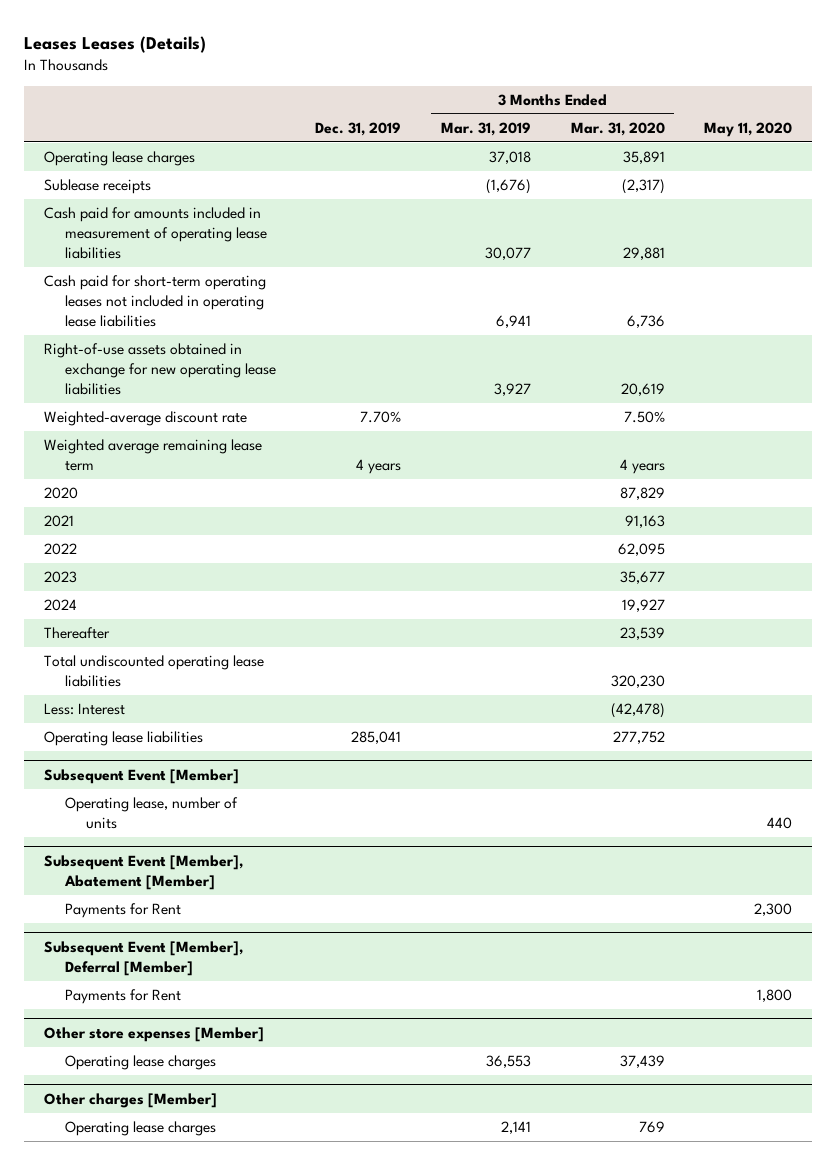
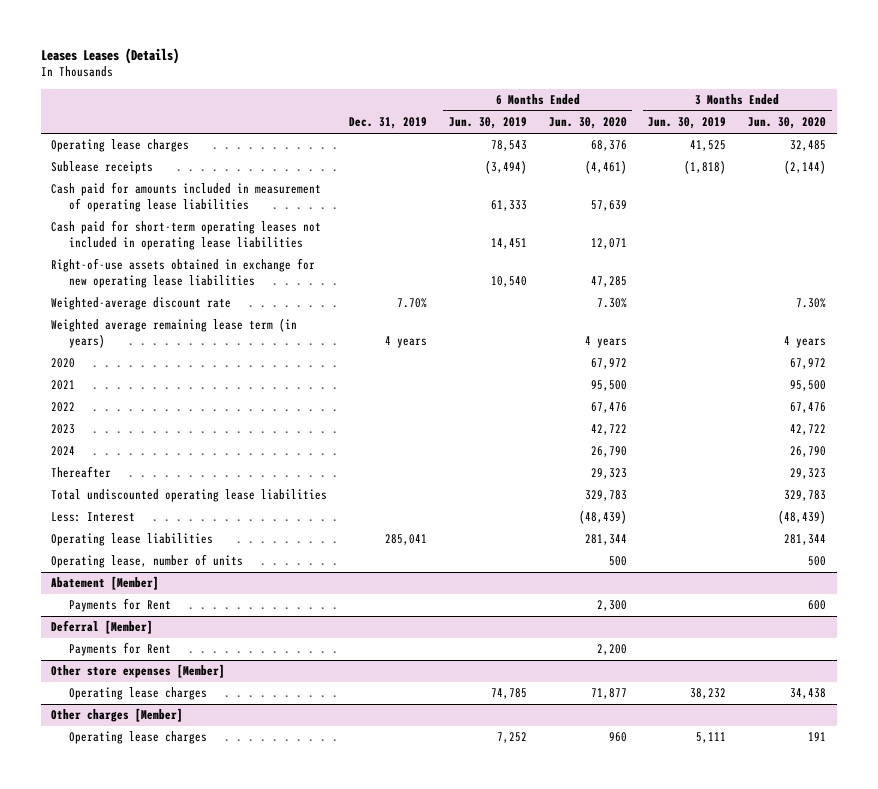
- | Dec. 31, 2019 | 3 Months Ended Mar. 31, 2019 | 3 Months Ended Mar. 31, 2020 | May 11, 2020
+ | Dec. 31, 2019 | 6 Months Ended Jun. 30, 2019 | 6 Months Ended Jun. 30, 2020 | 3 Months Ended Jun. 30, 2019 | 3 Months Ended Jun. 30, 2020
- Weighted average remaining lease term | 4 years | | 4 years |
+ Weighted average remaining lease term (in years) | 4 years | | 4 years | | 4 years
- Subsequent Event [Member]
- Operating lease, number of units | | | | 440
- Subsequent Event [Member], Abatement [Member]
+ Operating lease, number of units | | | 500 | | 500
+ Abatement [Member]
- Subsequent Event [Member], Deferral [Member]
+ Deferral [Member]

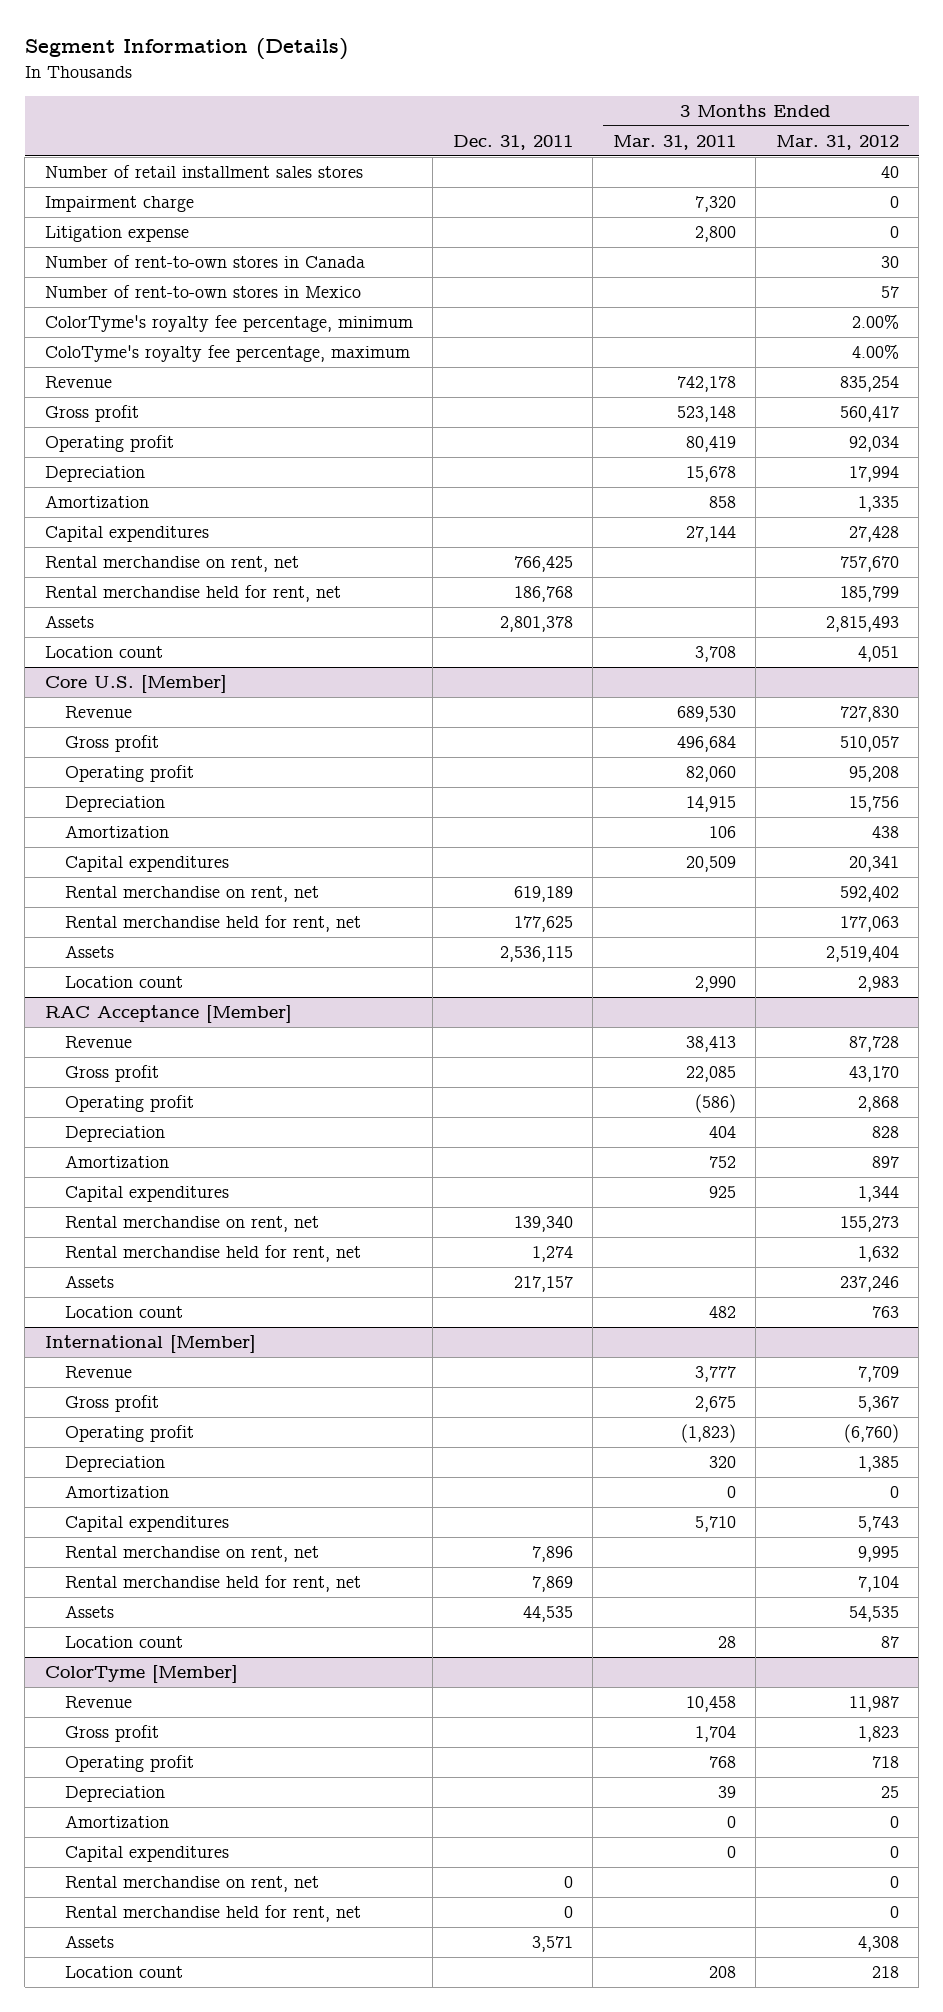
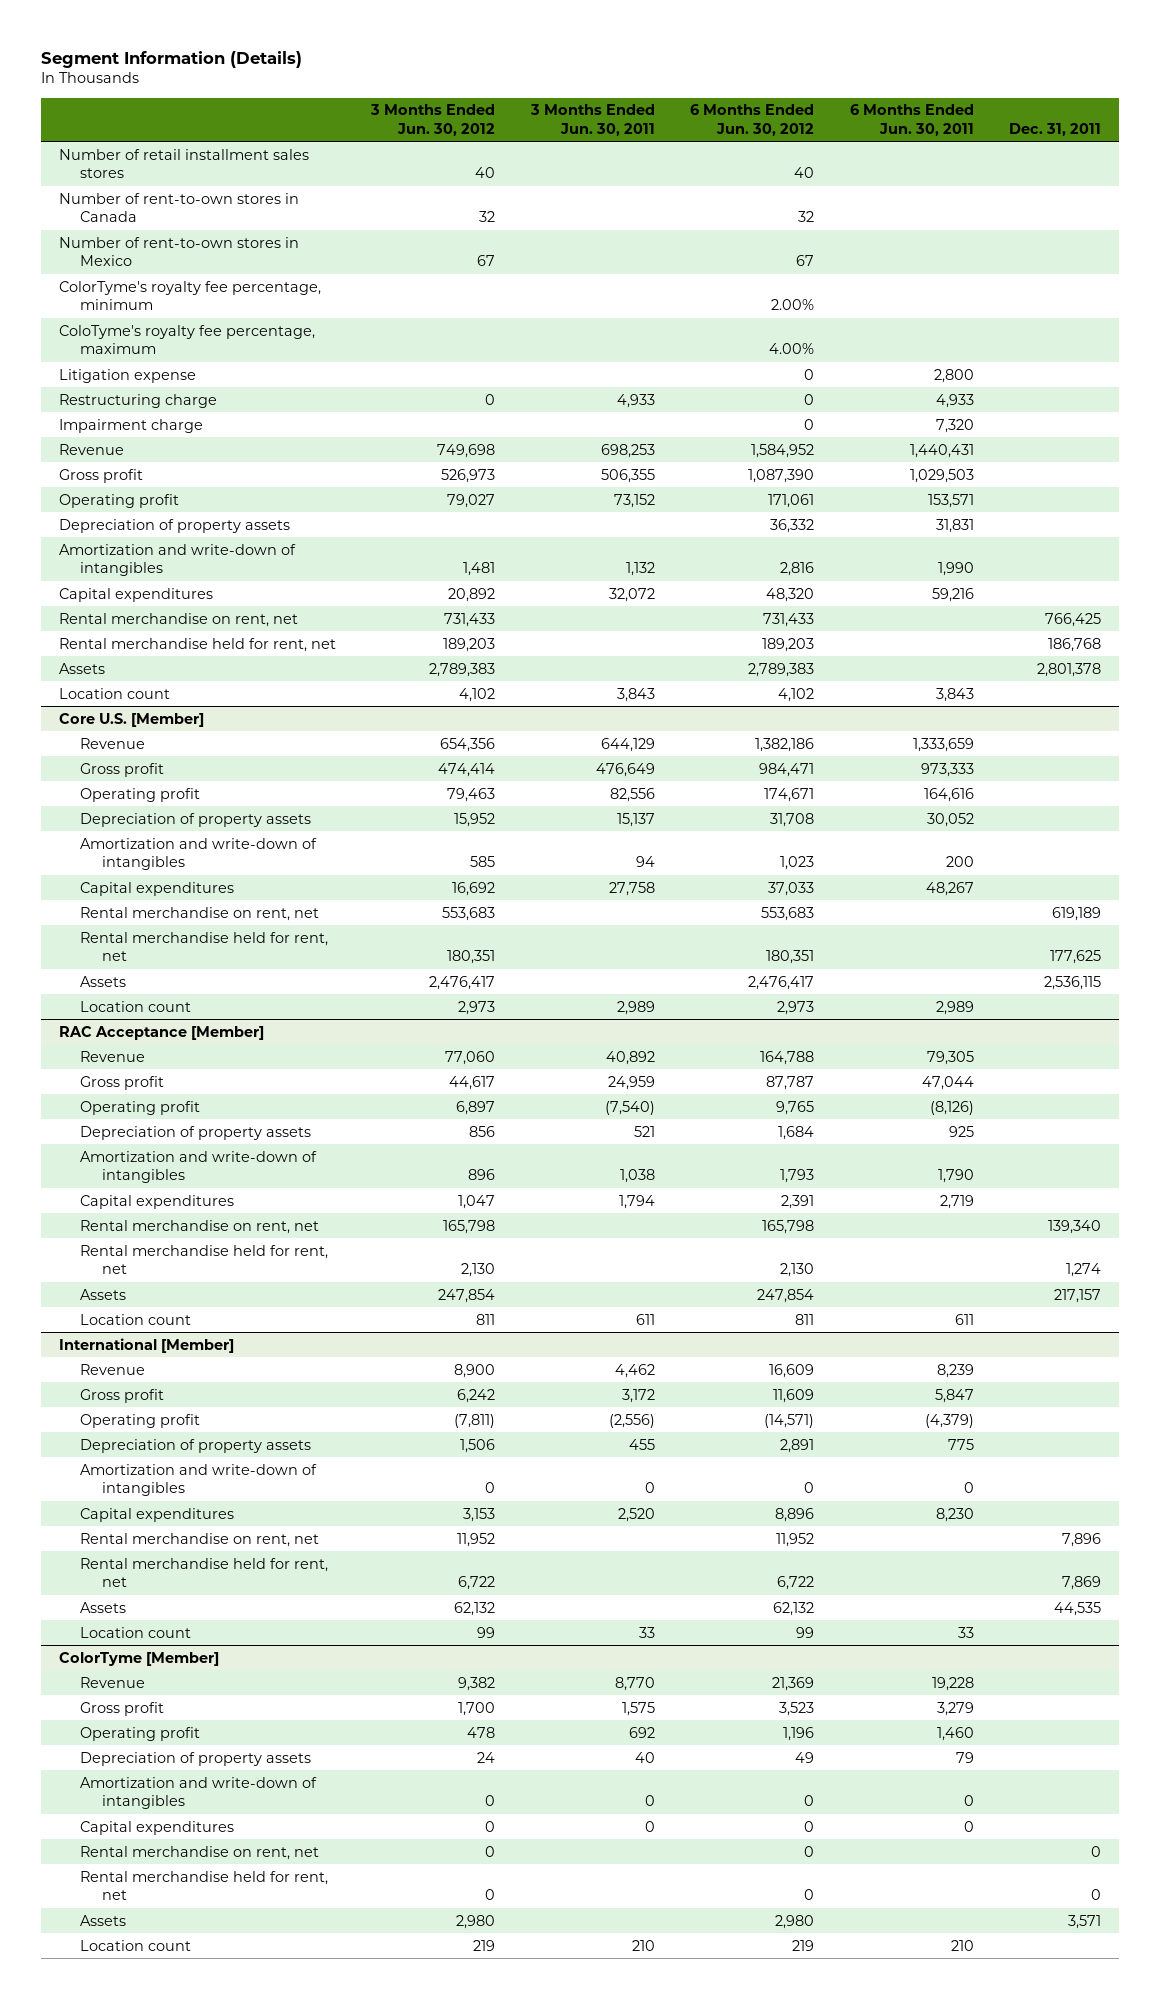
- | Dec. 31, 2011 | 3 Months Ended Mar. 31, 2011 | 3 Months Ended Mar. 31, 2012
+ | 3 Months Ended Jun. 30, 2012 | 3 Months Ended Jun. 30, 2011 | 6 Months Ended Jun. 30, 2012 | 6 Months Ended Jun. 30, 2011 | Dec. 31, 2011
moved down: Litigation expense | | | 0 | 2,800 |
+ Restructuring charge | 0 | 4,933 | 0 | 4,933 |
moved down: Impairment charge | | | 0 | 7,320 |
- Depreciation | | 15,678 | 17,994
- Amortization | | 858 | 1,335
+ Depreciation of property assets | | | 36,332 | 31,831 |
+ Amortization and write-down of intangibles | 1,481 | 1,132 | 2,816 | 1,990 |
@ Core U.S. [Member]
- Depreciation | | 14,915 | 15,756
- Amortization | | 106 | 438
+ Depreciation of property assets | 15,952 | 15,137 | 31,708 | 30,052 |
+ Amortization and write-down of intangibles | 585 | 94 | 1,023 | 200 |
@ RAC Acceptance [Member]
- Depreciation | | 404 | 828
- Amortization | | 752 | 897
+ Depreciation of property assets | 856 | 521 | 1,684 | 925 |
+ Amortization and write-down of intangibles | 896 | 1,038 | 1,793 | 1,790 |
@ International [Member]
- Depreciation | | 320 | 1,385
- Amortization | | 0 | 0
+ Depreciation of property assets | 1,506 | 455 | 2,891 | 775 |
+ Amortization and write-down of intangibles | 0 | 0 | 0 | 0 |
@ ColorTyme [Member]
- Depreciation | | 39 | 25
- Amortization | | 0 | 0
+ Depreciation of property assets | 24 | 40 | 49 | 79 |
+ Amortization and write-down of intangibles | 0 | 0 | 0 | 0 |

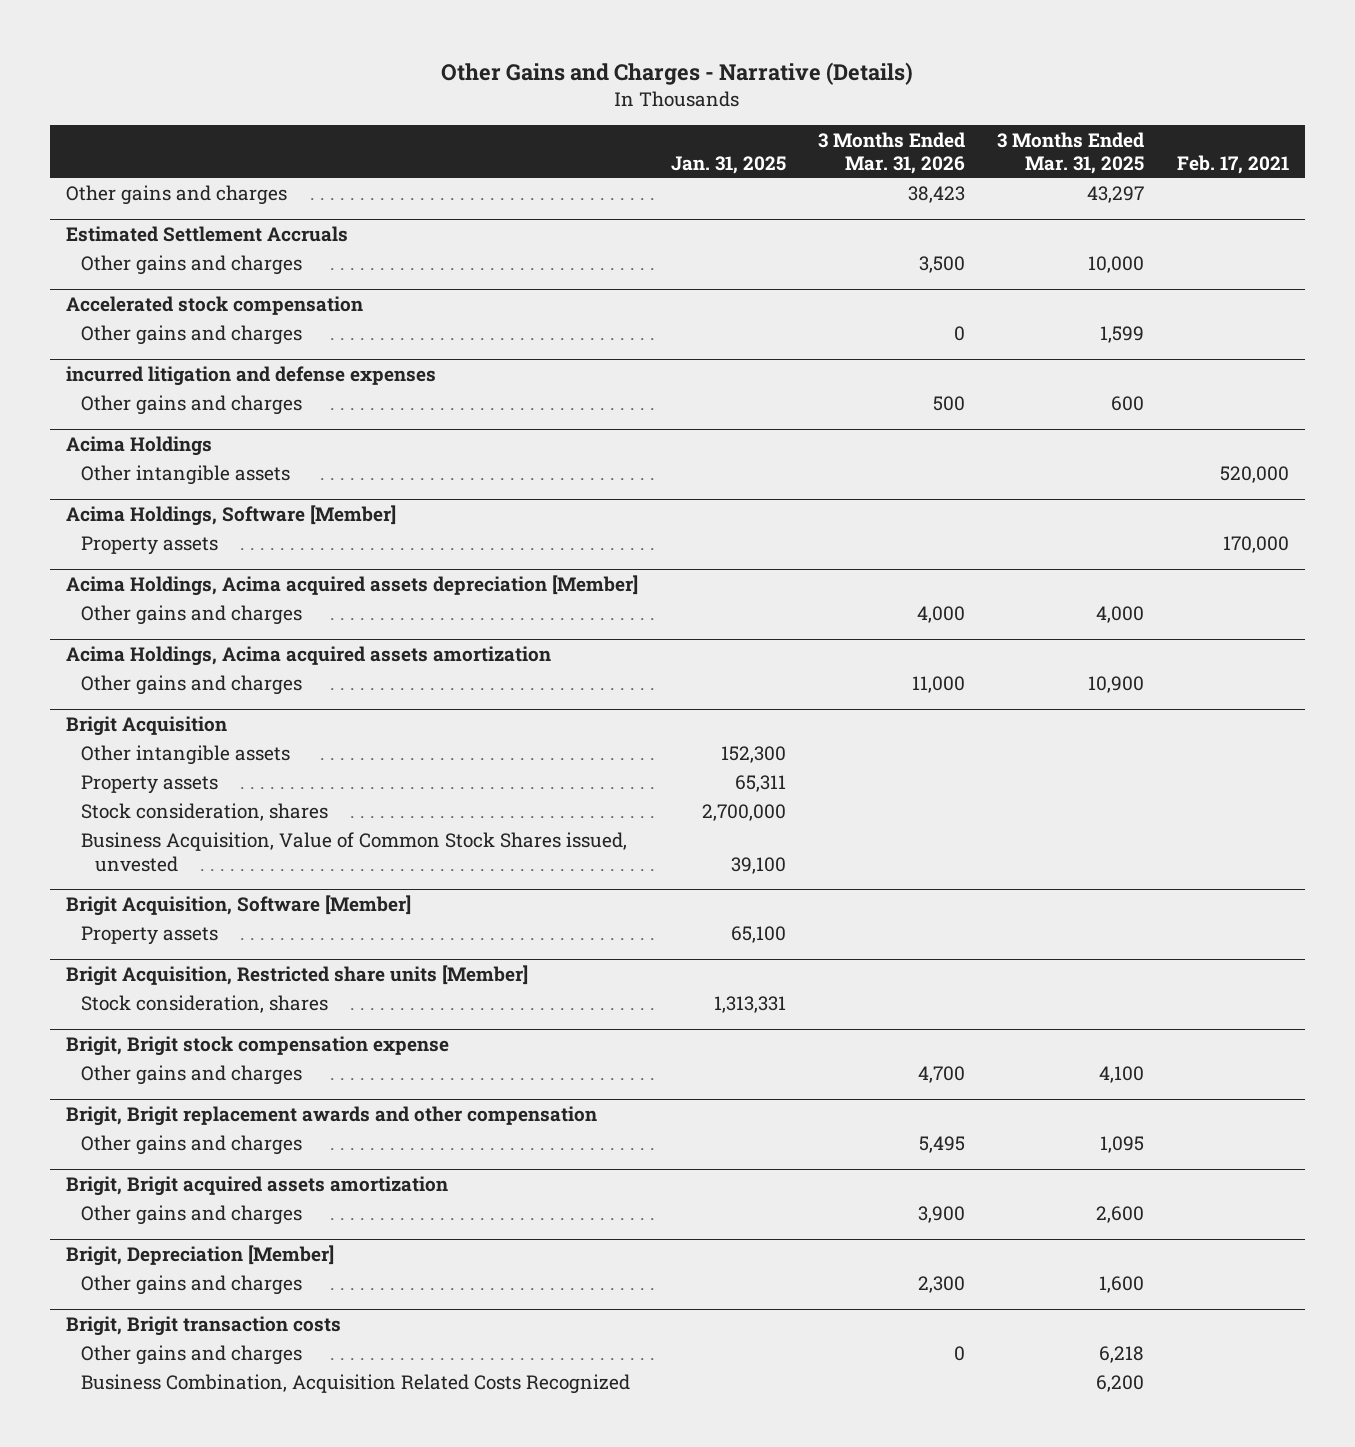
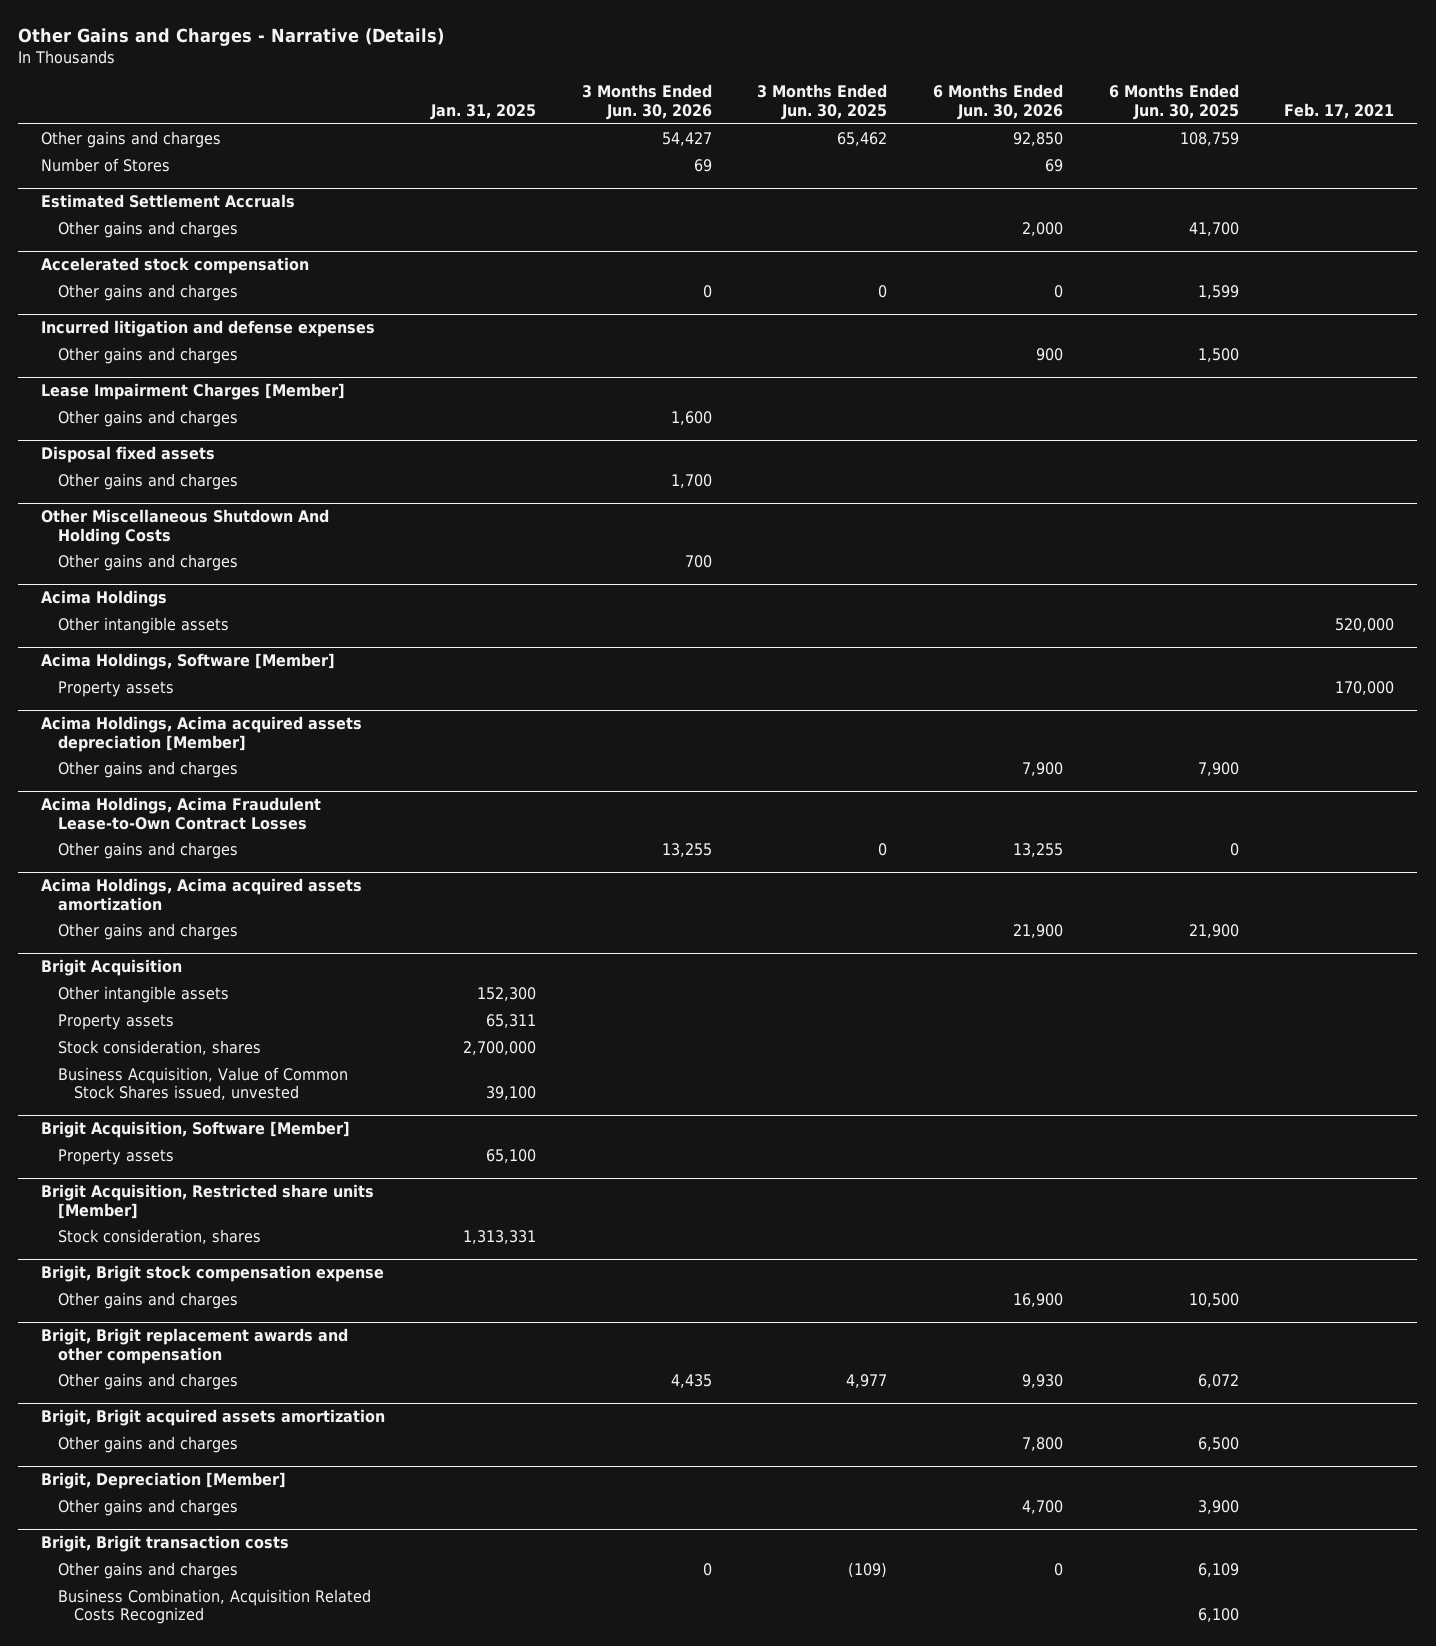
- | Jan. 31, 2025 | 3 Months Ended Mar. 31, 2026 | 3 Months Ended Mar. 31, 2025 | Feb. 17, 2021
+ | Jan. 31, 2025 | 3 Months Ended Jun. 30, 2026 | 3 Months Ended Jun. 30, 2025 | 6 Months Ended Jun. 30, 2026 | 6 Months Ended Jun. 30, 2025 | Feb. 17, 2021
+ Number of Stores | | 69 | | 69 | |
- incurred litigation and defense expenses
+ Incurred litigation and defense expenses
+ Lease Impairment Charges [Member]
+ Other gains and charges | | 1,600 | | | |
+ Disposal fixed assets
+ Other gains and charges | | 1,700 | | | |
+ Other Miscellaneous Shutdown And Holding Costs
+ Other gains and charges | | 700 | | | |
+ Acima Holdings, Acima Fraudulent Lease-to-Own Contract Losses
+ Other gains and charges | | 13,255 | 0 | 13,255 | 0 |

